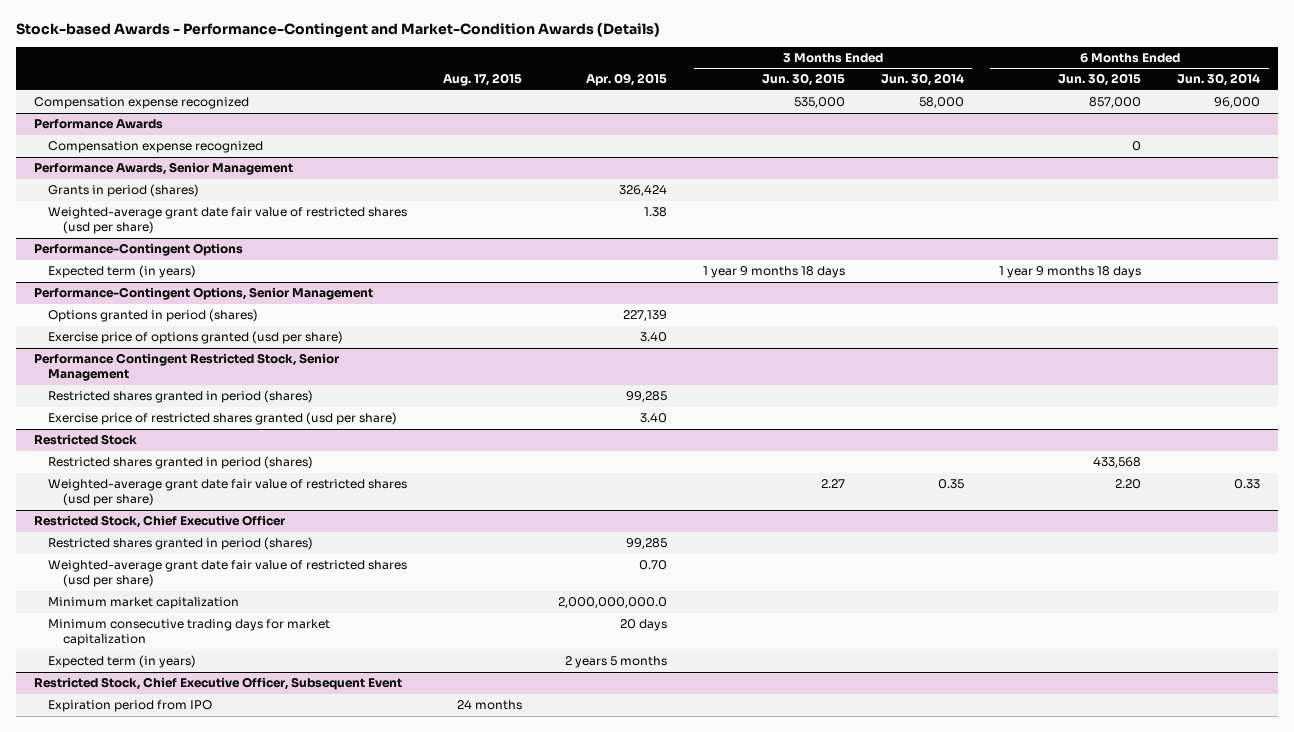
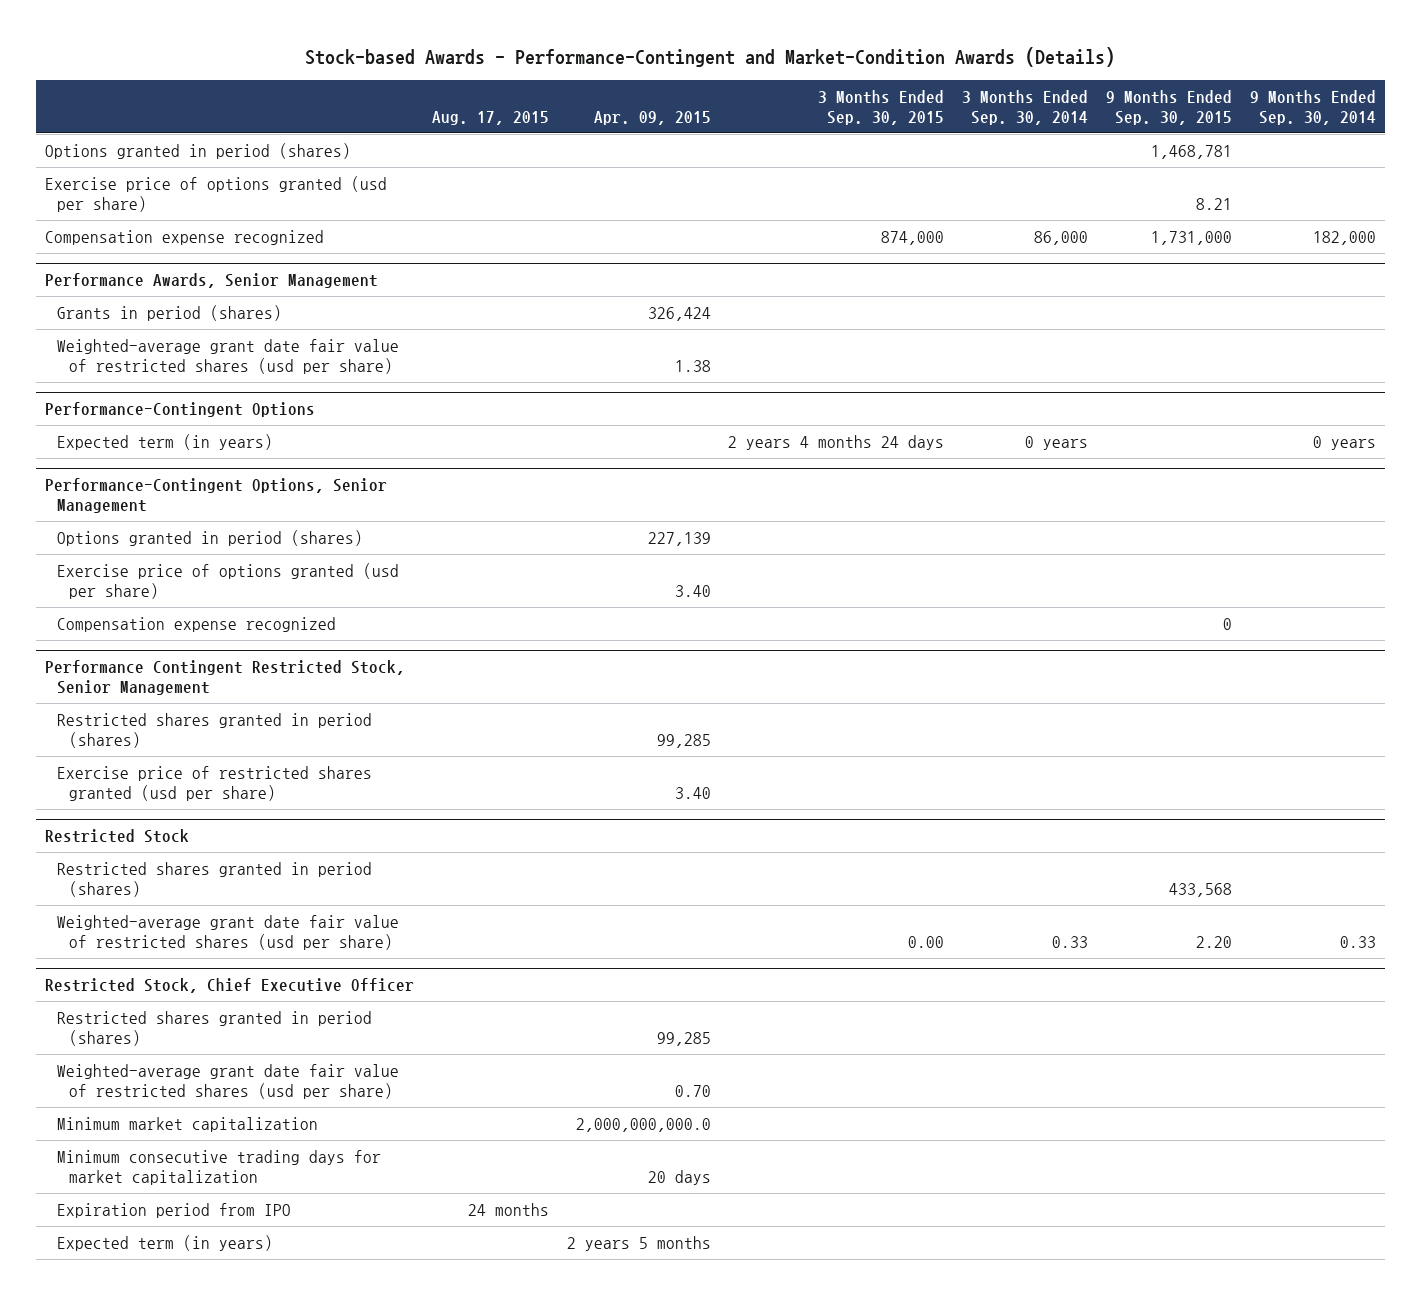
- | Aug. 17, 2015 | Apr. 09, 2015 | 3 Months Ended Jun. 30, 2015 | 3 Months Ended Jun. 30, 2014 | 6 Months Ended Jun. 30, 2015 | 6 Months Ended Jun. 30, 2014
+ | Aug. 17, 2015 | Apr. 09, 2015 | 3 Months Ended Sep. 30, 2015 | 3 Months Ended Sep. 30, 2014 | 9 Months Ended Sep. 30, 2015 | 9 Months Ended Sep. 30, 2014
+ Options granted in period (shares) | | | | | 1,468,781 |
+ Exercise price of options granted (usd per share) | | | | | 8.21 |
- Performance Awards
- Compensation expense recognized | | | | | 0 |
@ Performance-Contingent Options, Senior Management
+ Compensation expense recognized | | | | | 0 |
@ Restricted Stock, Chief Executive Officer
+ Expiration period from IPO | 24 months | | | | |
- Restricted Stock, Chief Executive Officer, Subsequent Event
- Expiration period from IPO | 24 months | | | | |

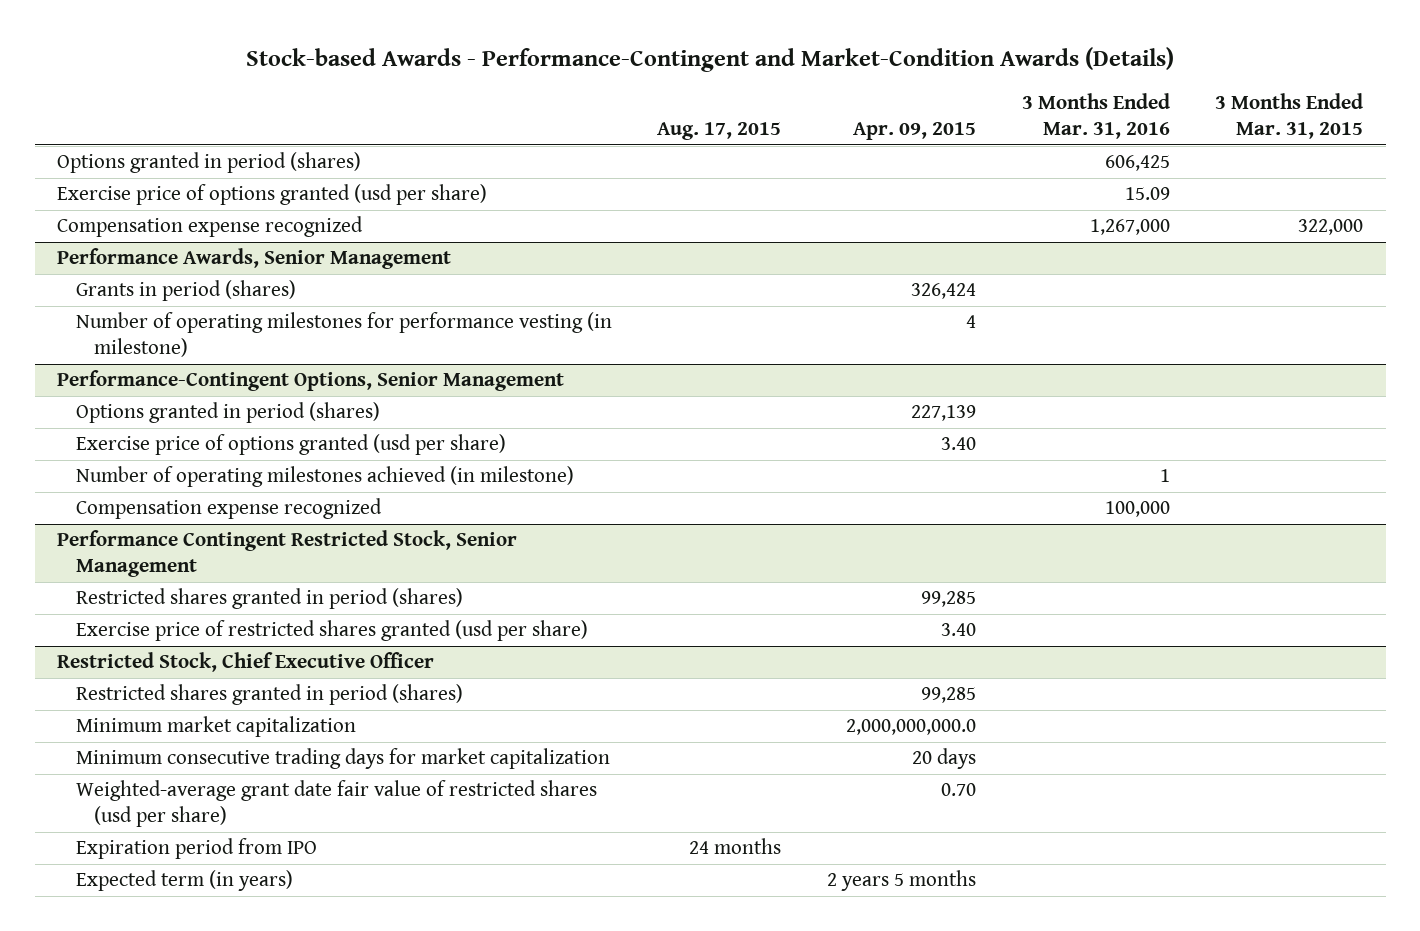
- | Aug. 17, 2015 | Apr. 09, 2015 | 3 Months Ended Sep. 30, 2015 | 3 Months Ended Sep. 30, 2014 | 9 Months Ended Sep. 30, 2015 | 9 Months Ended Sep. 30, 2014
+ | Aug. 17, 2015 | Apr. 09, 2015 | 3 Months Ended Mar. 31, 2016 | 3 Months Ended Mar. 31, 2015
@ Performance Awards, Senior Management
- Weighted-average grant date fair value of restricted shares (usd per share) | | 1.38 | | | |
- Performance-Contingent Options
- Expected term (in years) | | | 2 years 4 months 24 days | 0 years | | 0 years
@ Performance Awards, Senior Management
+ Number of operating milestones for performance vesting (in milestone) | | 4 | |
@ Performance-Contingent Options, Senior Management
+ Number of operating milestones achieved (in milestone) | | | 1 |
- Restricted Stock
- Restricted shares granted in period (shares) | | | | | 433,568 |
- Weighted-average grant date fair value of restricted shares (usd per share) | | | 0.00 | 0.33 | 2.20 | 0.33
@ Restricted Stock, Chief Executive Officer
moved down: Weighted-average grant date fair value of restricted shares (usd per share) | | 0.70 | |

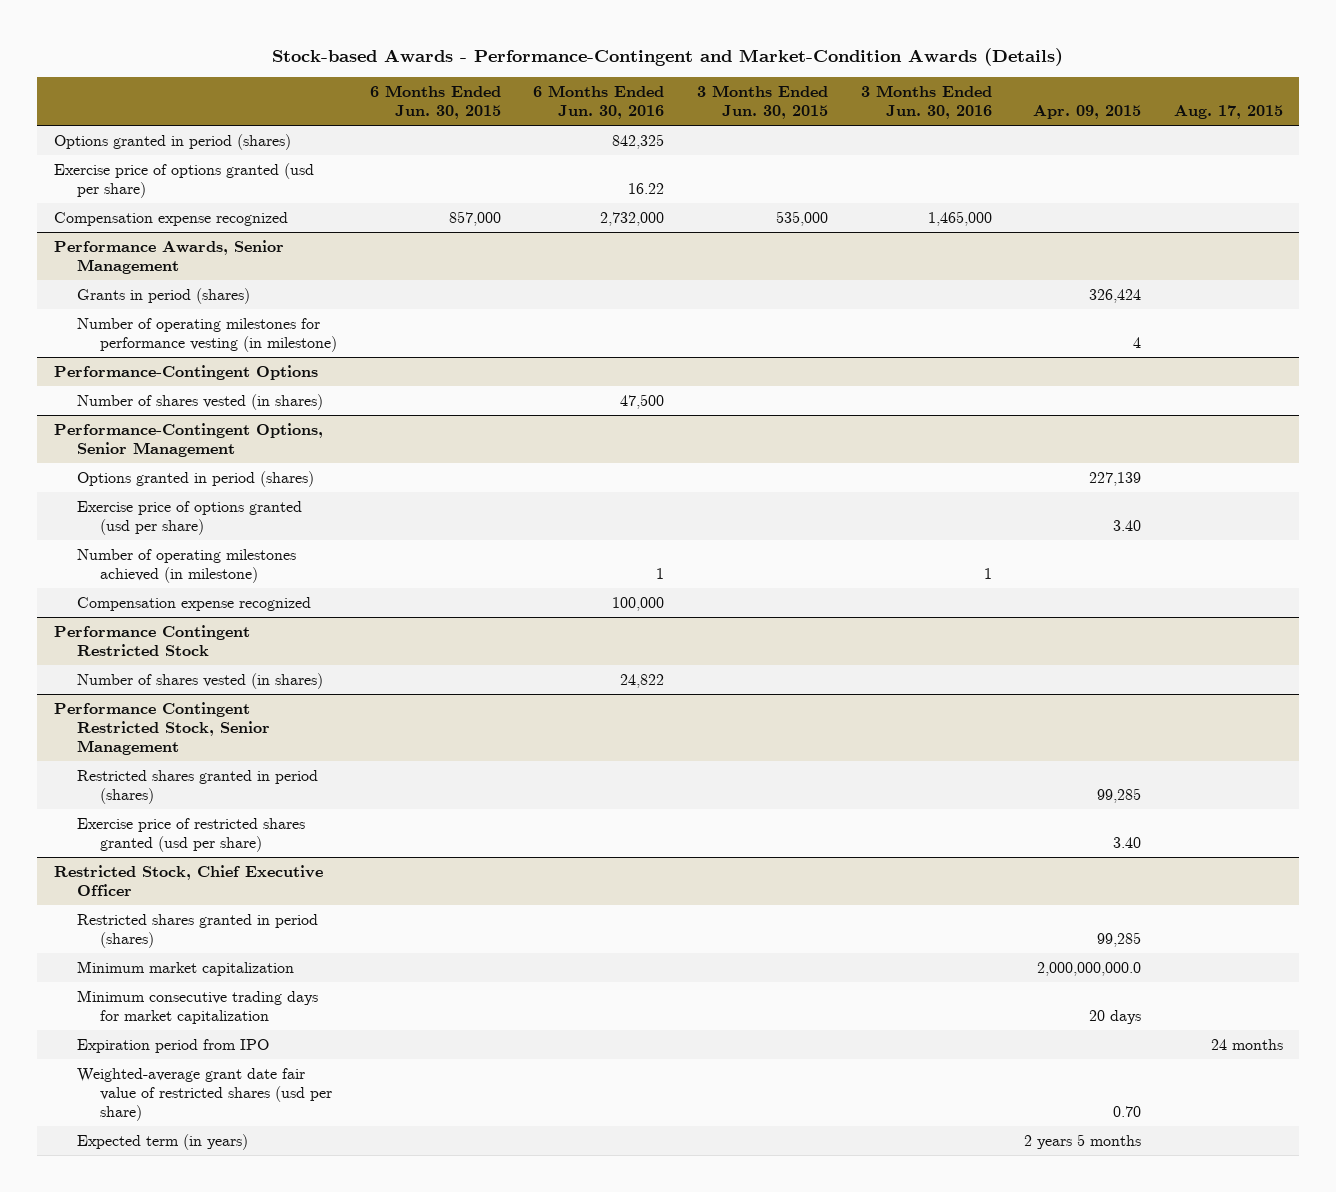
- | Aug. 17, 2015 | Apr. 09, 2015 | 3 Months Ended Mar. 31, 2016 | 3 Months Ended Mar. 31, 2015
+ | 6 Months Ended Jun. 30, 2015 | 6 Months Ended Jun. 30, 2016 | 3 Months Ended Jun. 30, 2015 | 3 Months Ended Jun. 30, 2016 | Apr. 09, 2015 | Aug. 17, 2015
+ Performance-Contingent Options
+ Number of shares vested (in shares) | | 47,500 | | | |
+ Performance Contingent Restricted Stock
+ Number of shares vested (in shares) | | 24,822 | | | |
@ Restricted Stock, Chief Executive Officer
moved down: Weighted-average grant date fair value of restricted shares (usd per share) | | | | | 0.70 |

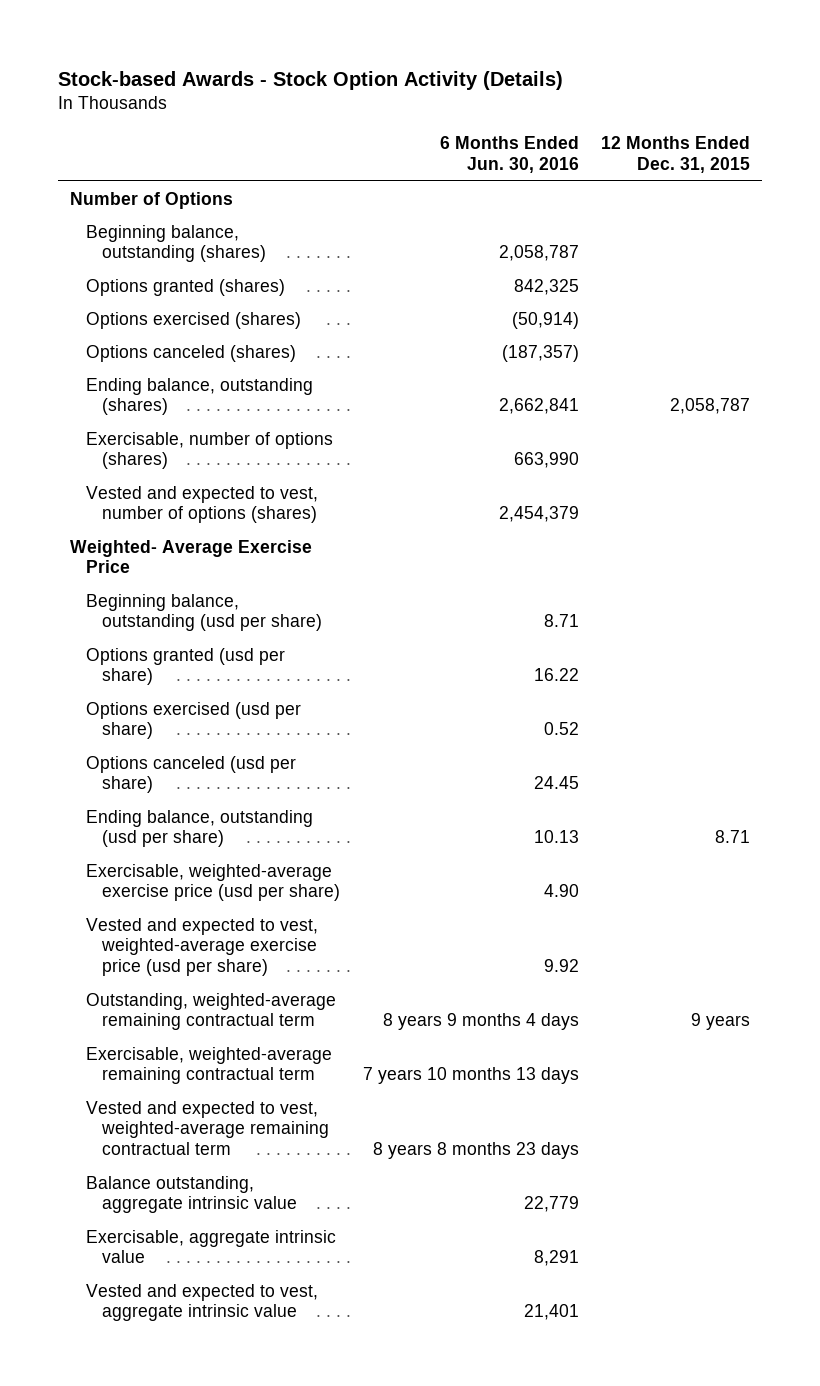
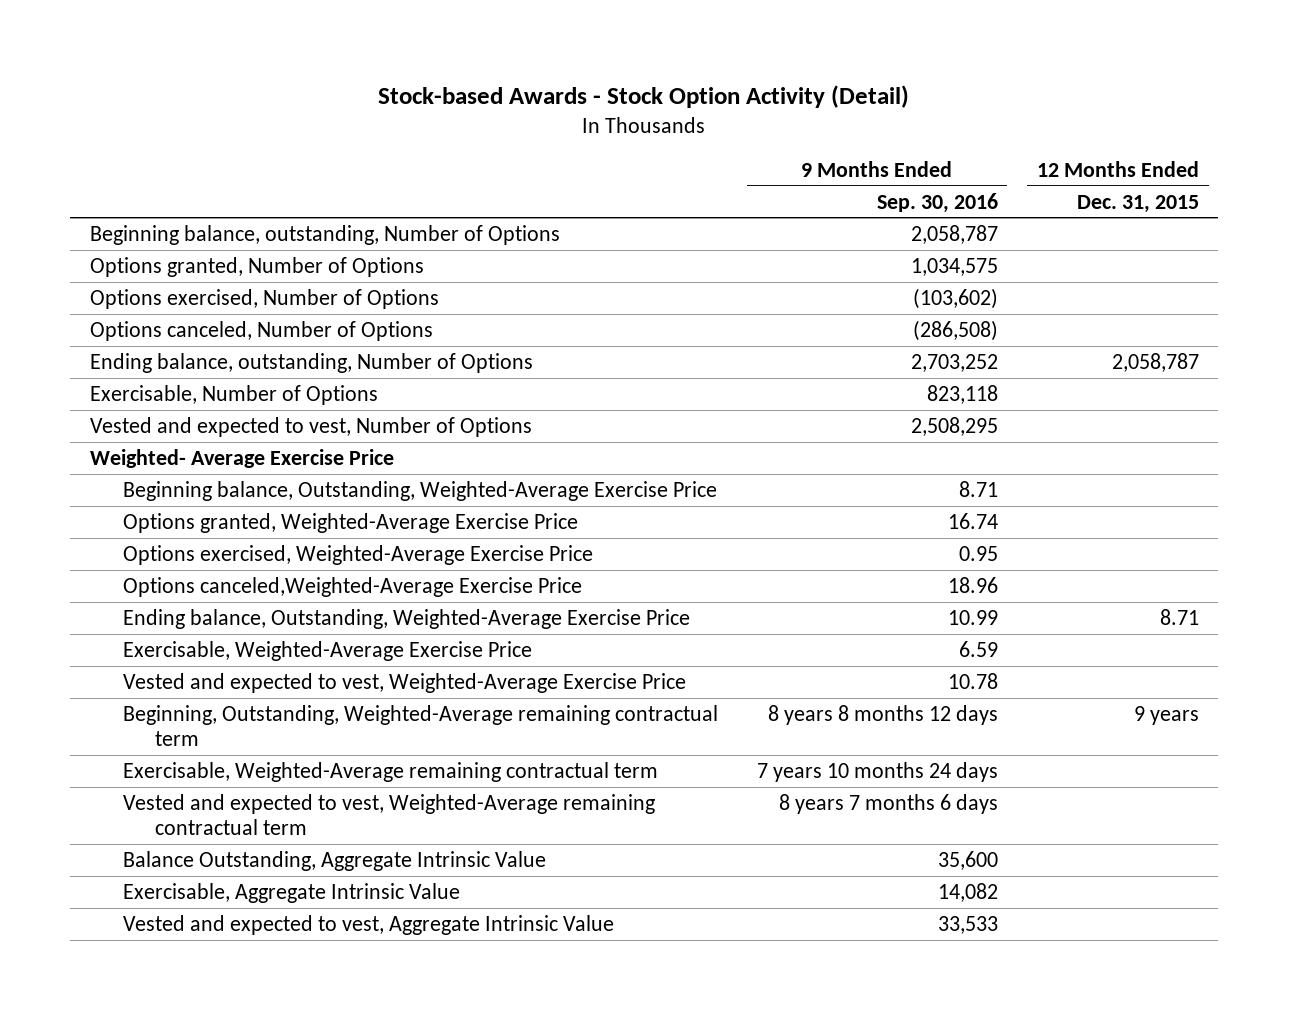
- Stock-based Awards - Stock Option Activity (Details)
+ Stock-based Awards - Stock Option Activity (Detail)
- | 6 Months Ended Jun. 30, 2016 | 12 Months Ended Dec. 31, 2015
+ | 9 Months Ended Sep. 30, 2016 | 12 Months Ended Dec. 31, 2015
- Number of Options
- Beginning balance, outstanding (shares) | 2,058,787 |
- Options granted (shares) | 842,325 |
- Options exercised (shares) | (50,914) |
- Options canceled (shares) | (187,357) |
- Ending balance, outstanding (shares) | 2,662,841 | 2,058,787
- Exercisable, number of options (shares) | 663,990 |
- Vested and expected to vest, number of options (shares) | 2,454,379 |
+ Beginning balance, outstanding, Number of Options | 2,058,787 |
+ Options granted, Number of Options | 1,034,575 |
+ Options exercised, Number of Options | (103,602) |
+ Options canceled, Number of Options | (286,508) |
+ Ending balance, outstanding, Number of Options | 2,703,252 | 2,058,787
+ Exercisable, Number of Options | 823,118 |
+ Vested and expected to vest, Number of Options | 2,508,295 |
- Beginning balance, outstanding (usd per share) | 8.71 |
- Options granted (usd per share) | 16.22 |
- Options exercised (usd per share) | 0.52 |
- Options canceled (usd per share) | 24.45 |
- Ending balance, outstanding (usd per share) | 10.13 | 8.71
- Exercisable, weighted-average exercise price (usd per share) | 4.90 |
- Vested and expected to vest, weighted-average exercise price (usd per share) | 9.92 |
- Outstanding, weighted-average remaining contractual term | 8 years 9 months 4 days | 9 years
- Exercisable, weighted-average remaining contractual term | 7 years 10 months 13 days |
- Vested and expected to vest, weighted-average remaining contractual term | 8 years 8 months 23 days |
- Balance outstanding, aggregate intrinsic value | 22,779 |
- Exercisable, aggregate intrinsic value | 8,291 |
- Vested and expected to vest, aggregate intrinsic value | 21,401 |
+ Beginning balance, Outstanding, Weighted-Average Exercise Price | 8.71 |
+ Options granted, Weighted-Average Exercise Price | 16.74 |
+ Options exercised, Weighted-Average Exercise Price | 0.95 |
+ Options canceled,Weighted-Average Exercise Price | 18.96 |
+ Ending balance, Outstanding, Weighted-Average Exercise Price | 10.99 | 8.71
+ Exercisable, Weighted-Average Exercise Price | 6.59 |
+ Vested and expected to vest, Weighted-Average Exercise Price | 10.78 |
+ Beginning, Outstanding, Weighted-Average remaining contractual term | 8 years 8 months 12 days | 9 years
+ Exercisable, Weighted-Average remaining contractual term | 7 years 10 months 24 days |
+ Vested and expected to vest, Weighted-Average remaining contractual term | 8 years 7 months 6 days |
+ Balance Outstanding, Aggregate Intrinsic Value | 35,600 |
+ Exercisable, Aggregate Intrinsic Value | 14,082 |
+ Vested and expected to vest, Aggregate Intrinsic Value | 33,533 |

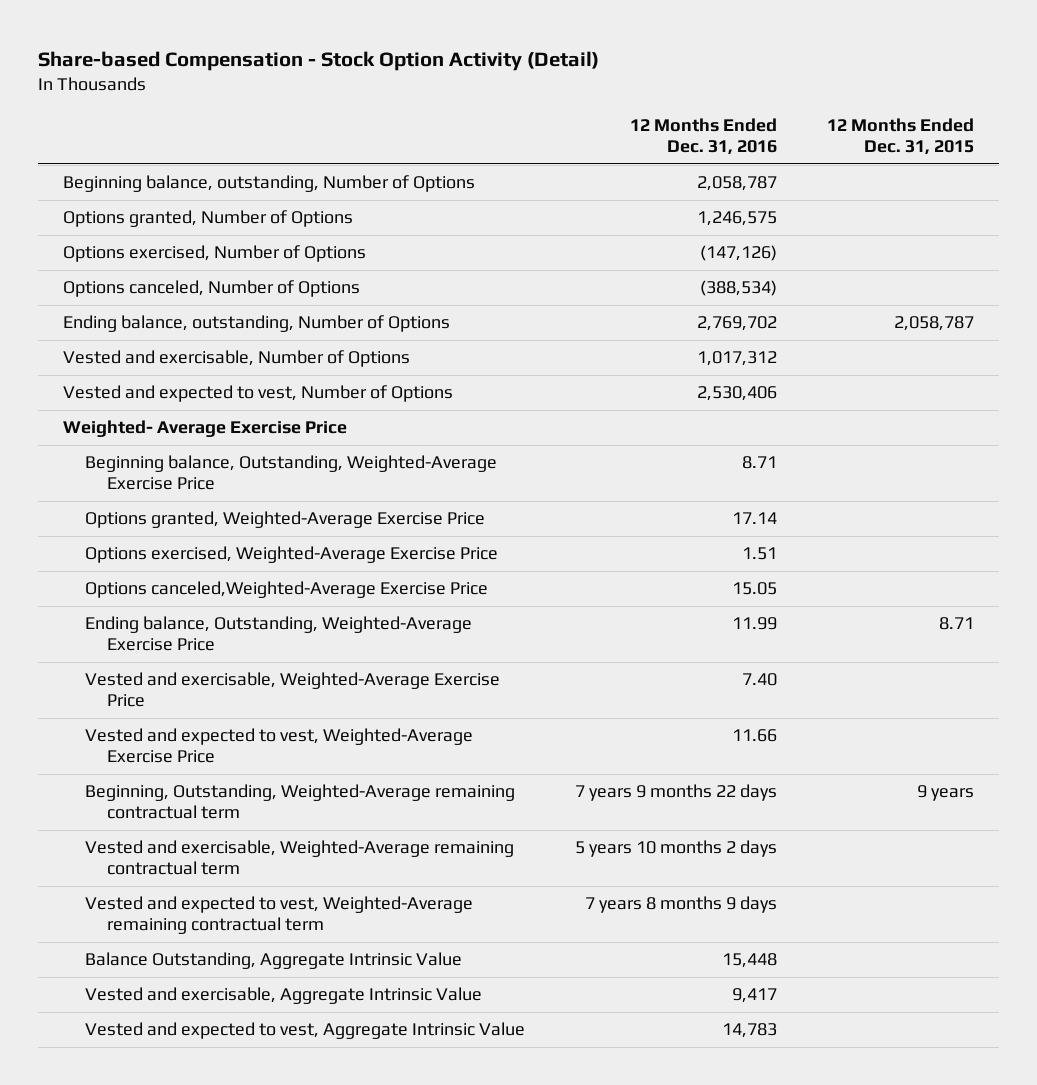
- Stock-based Awards - Stock Option Activity (Detail)
+ Share-based Compensation - Stock Option Activity (Detail)
- | 9 Months Ended Sep. 30, 2016 | 12 Months Ended Dec. 31, 2015
+ | 12 Months Ended Dec. 31, 2016 | 12 Months Ended Dec. 31, 2015
- Exercisable, Number of Options | 823,118 |
+ Vested and exercisable, Number of Options | 1,017,312 |
- Exercisable, Weighted-Average Exercise Price | 6.59 |
+ Vested and exercisable, Weighted-Average Exercise Price | 7.40 |
- Exercisable, Weighted-Average remaining contractual term | 7 years 10 months 24 days |
+ Vested and exercisable, Weighted-Average remaining contractual term | 5 years 10 months 2 days |
- Exercisable, Aggregate Intrinsic Value | 14,082 |
+ Vested and exercisable, Aggregate Intrinsic Value | 9,417 |

